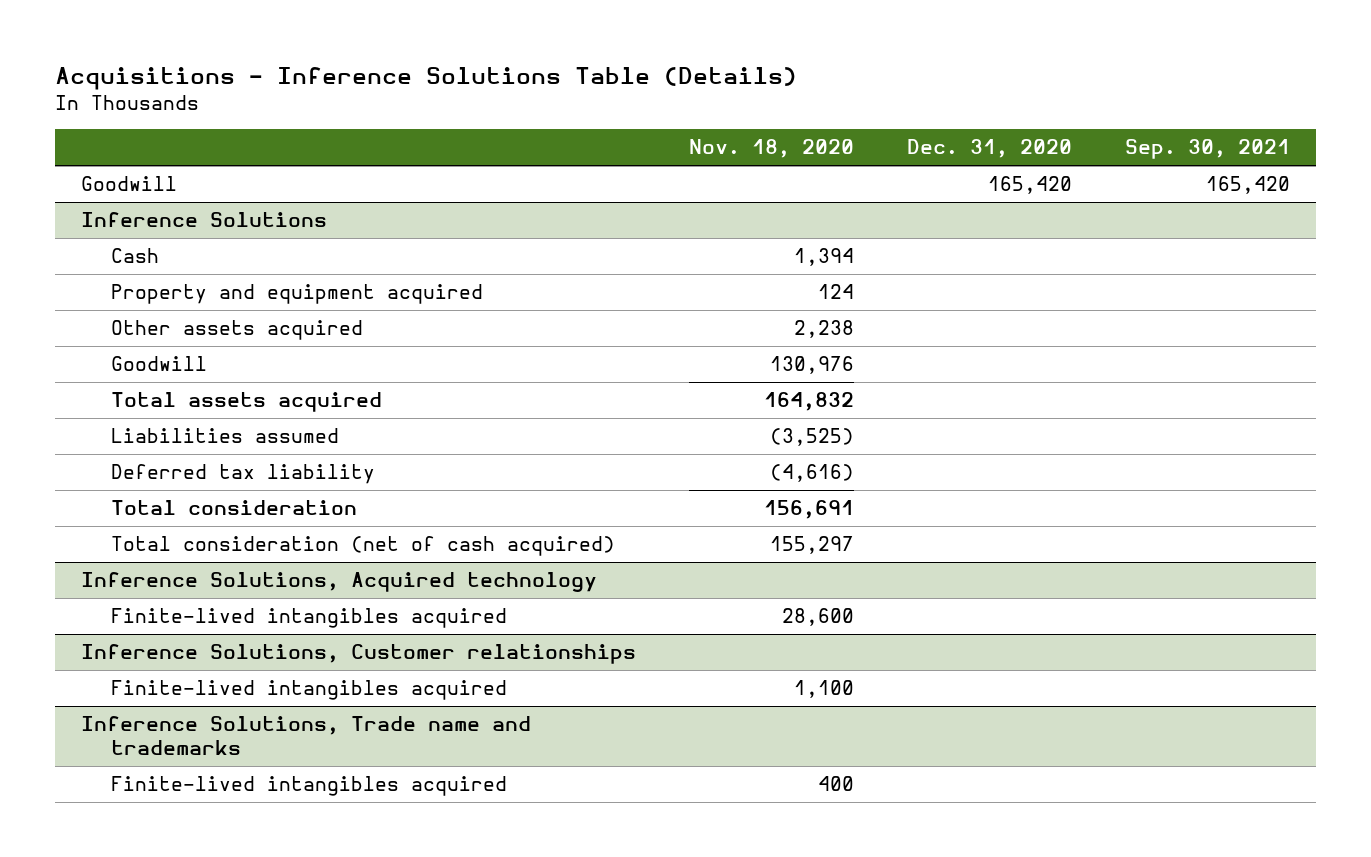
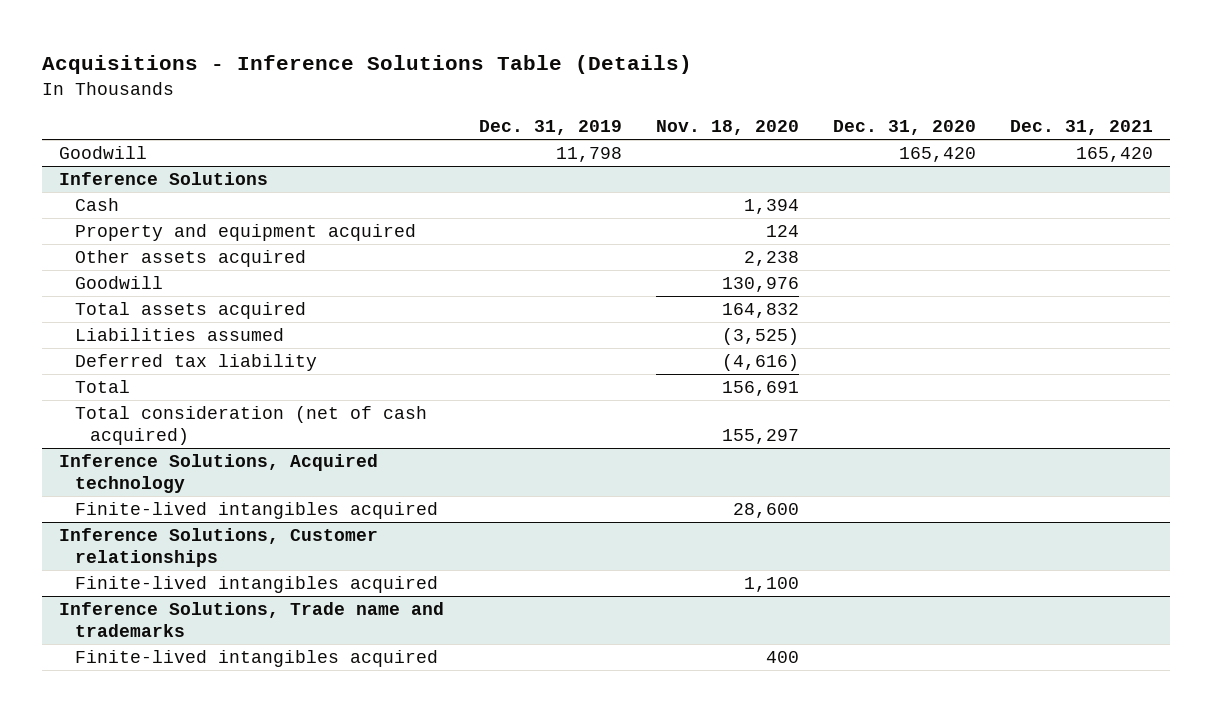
- | Nov. 18, 2020 | Dec. 31, 2020 | Sep. 30, 2021
+ | Dec. 31, 2019 | Nov. 18, 2020 | Dec. 31, 2020 | Dec. 31, 2021
@ Inference Solutions
- Total consideration | 156,691 | |
+ Total | | 156,691 | |

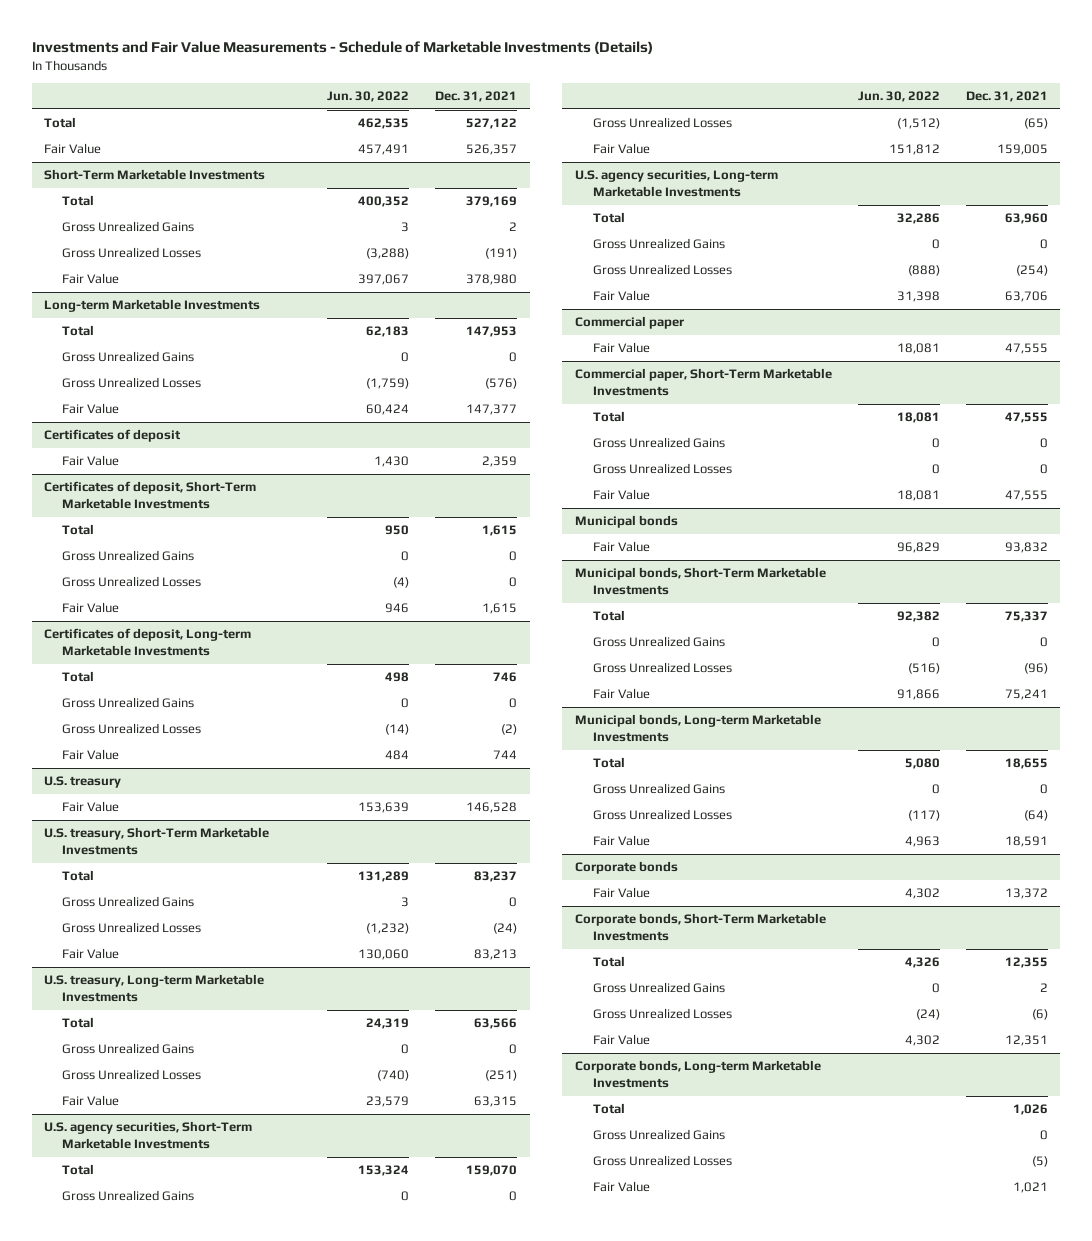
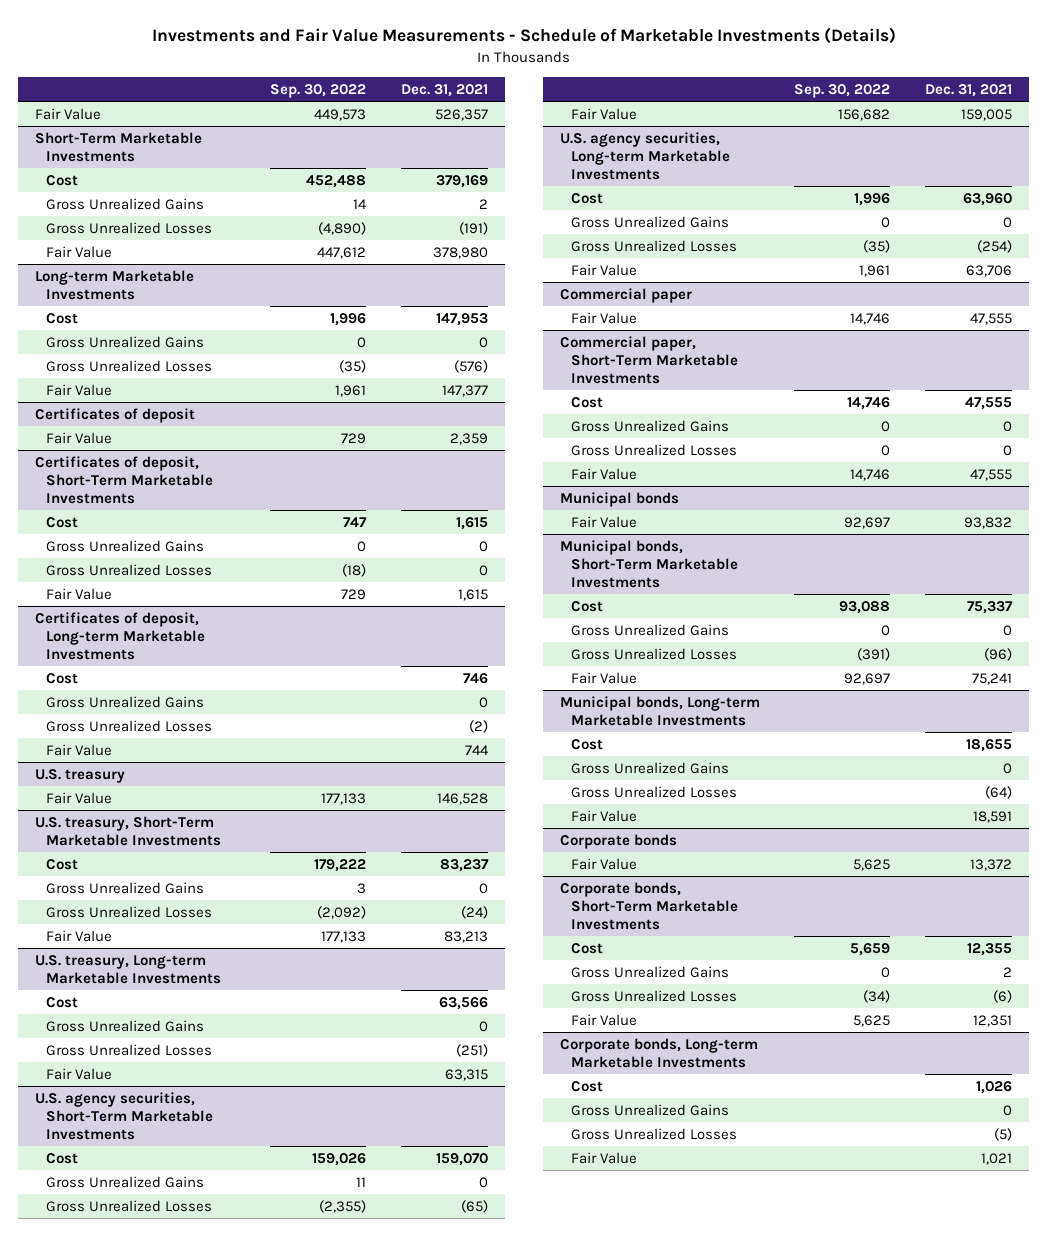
- | Jun. 30, 2022 | Dec. 31, 2021
+ | Sep. 30, 2022 | Dec. 31, 2021
- Total | 462,535 | 527,122
@ Short-Term Marketable Investments
- Total | 400,352 | 379,169
+ Cost | 452,488 | 379,169
@ Long-term Marketable Investments
- Total | 62,183 | 147,953
+ Cost | 1,996 | 147,953
@ Certificates of deposit, Short-Term Marketable Investments
- Total | 950 | 1,615
+ Cost | 747 | 1,615
@ Certificates of deposit, Long-term Marketable Investments
- Total | 498 | 746
+ Cost | | 746
@ U.S. treasury, Short-Term Marketable Investments
- Total | 131,289 | 83,237
+ Cost | 179,222 | 83,237
@ U.S. treasury, Long-term Marketable Investments
- Total | 24,319 | 63,566
+ Cost | | 63,566
@ U.S. agency securities, Short-Term Marketable Investments
- Total | 153,324 | 159,070
+ Cost | 159,026 | 159,070
@ U.S. agency securities, Long-term Marketable Investments
- Total | 32,286 | 63,960
+ Cost | 1,996 | 63,960
@ Commercial paper, Short-Term Marketable Investments
- Total | 18,081 | 47,555
+ Cost | 14,746 | 47,555
@ Municipal bonds, Short-Term Marketable Investments
- Total | 92,382 | 75,337
+ Cost | 93,088 | 75,337
@ Municipal bonds, Long-term Marketable Investments
- Total | 5,080 | 18,655
+ Cost | | 18,655
@ Corporate bonds, Short-Term Marketable Investments
- Total | 4,326 | 12,355
+ Cost | 5,659 | 12,355
@ Corporate bonds, Long-term Marketable Investments
- Total | | 1,026
+ Cost | | 1,026

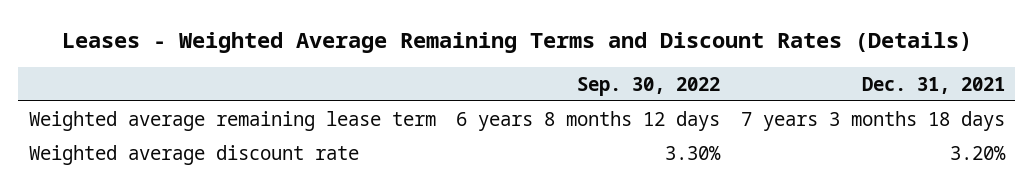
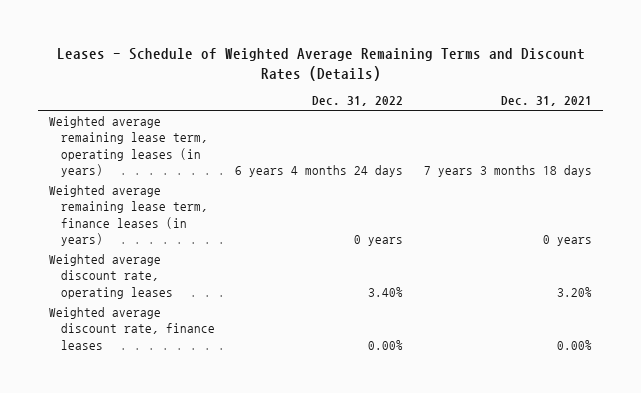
- Leases - Weighted Average Remaining Terms and Discount Rates (Details)
+ Leases - Schedule of Weighted Average Remaining Terms and Discount Rates (Details)
- | Sep. 30, 2022 | Dec. 31, 2021
+ | Dec. 31, 2022 | Dec. 31, 2021
- Weighted average remaining lease term | 6 years 8 months 12 days | 7 years 3 months 18 days
- Weighted average discount rate | 3.30% | 3.20%
+ Weighted average remaining lease term, operating leases (in years) | 6 years 4 months 24 days | 7 years 3 months 18 days
+ Weighted average remaining lease term, finance leases (in years) | 0 years | 0 years
+ Weighted average discount rate, operating leases | 3.40% | 3.20%
+ Weighted average discount rate, finance leases | 0.00% | 0.00%

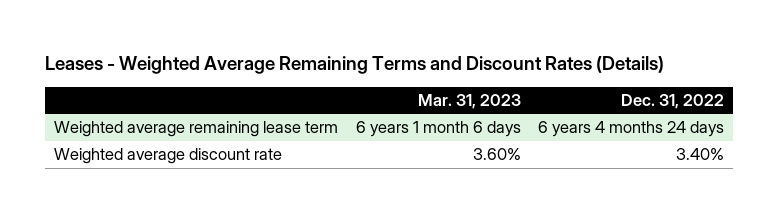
- Leases - Schedule of Weighted Average Remaining Terms and Discount Rates (Details)
+ Leases - Weighted Average Remaining Terms and Discount Rates (Details)
- | Dec. 31, 2022 | Dec. 31, 2021
+ | Mar. 31, 2023 | Dec. 31, 2022
- Weighted average remaining lease term, operating leases (in years) | 6 years 4 months 24 days | 7 years 3 months 18 days
- Weighted average remaining lease term, finance leases (in years) | 0 years | 0 years
- Weighted average discount rate, operating leases | 3.40% | 3.20%
- Weighted average discount rate, finance leases | 0.00% | 0.00%
+ Weighted average remaining lease term | 6 years 1 month 6 days | 6 years 4 months 24 days
+ Weighted average discount rate | 3.60% | 3.40%

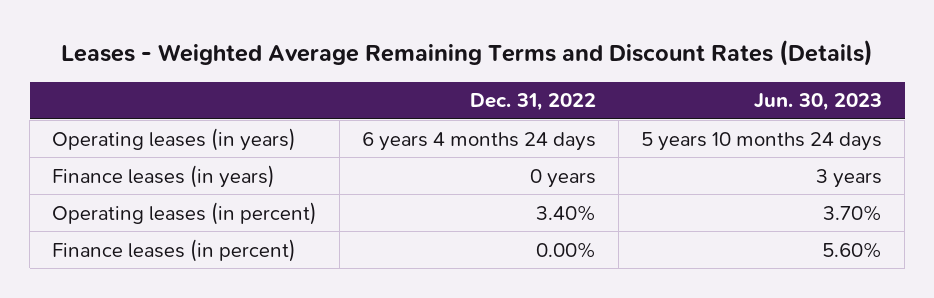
- | Mar. 31, 2023 | Dec. 31, 2022
+ | Dec. 31, 2022 | Jun. 30, 2023
- Weighted average remaining lease term | 6 years 1 month 6 days | 6 years 4 months 24 days
- Weighted average discount rate | 3.60% | 3.40%
+ Operating leases (in years) | 6 years 4 months 24 days | 5 years 10 months 24 days
+ Finance leases (in years) | 0 years | 3 years
+ Operating leases (in percent) | 3.40% | 3.70%
+ Finance leases (in percent) | 0.00% | 5.60%

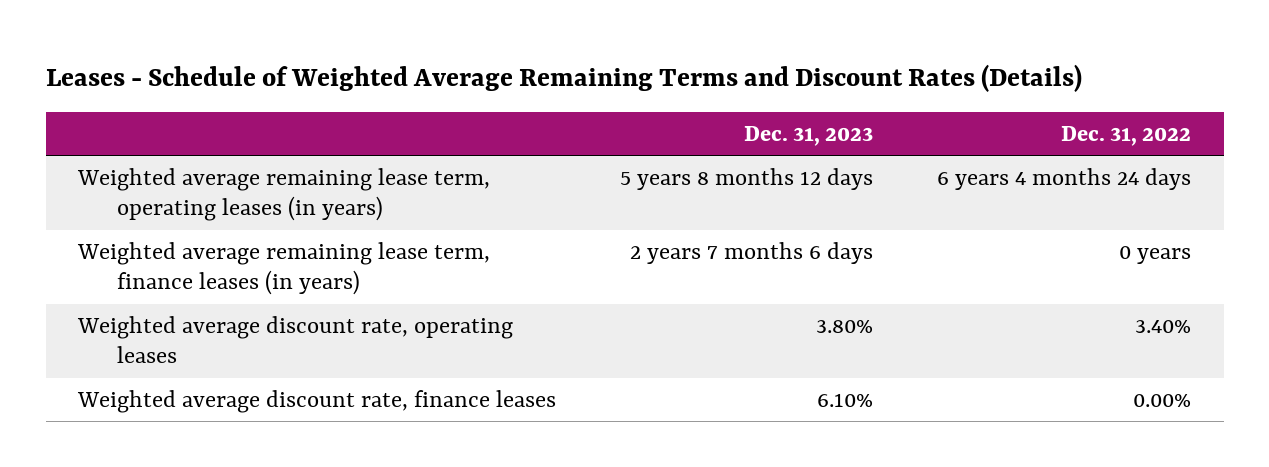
- Leases - Weighted Average Remaining Terms and Discount Rates (Details)
+ Leases - Schedule of Weighted Average Remaining Terms and Discount Rates (Details)
- | Dec. 31, 2022 | Jun. 30, 2023
+ | Dec. 31, 2023 | Dec. 31, 2022
- Operating leases (in years) | 6 years 4 months 24 days | 5 years 10 months 24 days
- Finance leases (in years) | 0 years | 3 years
- Operating leases (in percent) | 3.40% | 3.70%
- Finance leases (in percent) | 0.00% | 5.60%
+ Weighted average remaining lease term, operating leases (in years) | 5 years 8 months 12 days | 6 years 4 months 24 days
+ Weighted average remaining lease term, finance leases (in years) | 2 years 7 months 6 days | 0 years
+ Weighted average discount rate, operating leases | 3.80% | 3.40%
+ Weighted average discount rate, finance leases | 6.10% | 0.00%

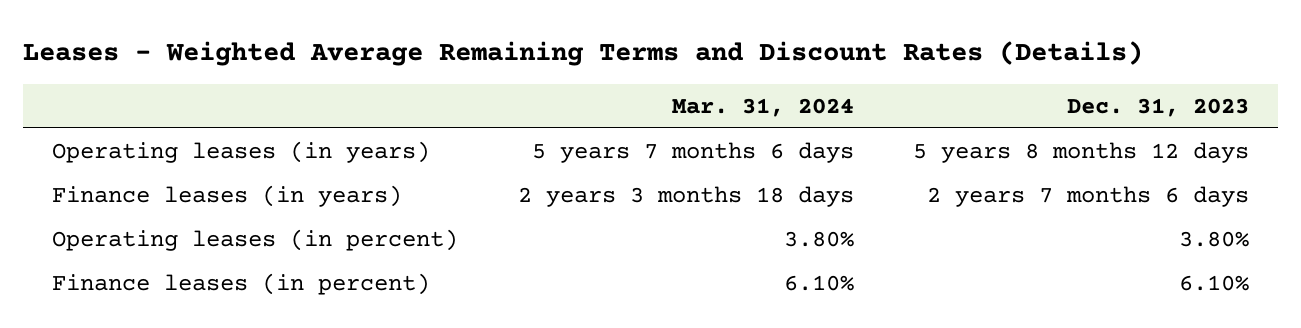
- Leases - Schedule of Weighted Average Remaining Terms and Discount Rates (Details)
+ Leases - Weighted Average Remaining Terms and Discount Rates (Details)
- | Dec. 31, 2023 | Dec. 31, 2022
+ | Mar. 31, 2024 | Dec. 31, 2023
- Weighted average remaining lease term, operating leases (in years) | 5 years 8 months 12 days | 6 years 4 months 24 days
- Weighted average remaining lease term, finance leases (in years) | 2 years 7 months 6 days | 0 years
- Weighted average discount rate, operating leases | 3.80% | 3.40%
- Weighted average discount rate, finance leases | 6.10% | 0.00%
+ Operating leases (in years) | 5 years 7 months 6 days | 5 years 8 months 12 days
+ Finance leases (in years) | 2 years 3 months 18 days | 2 years 7 months 6 days
+ Operating leases (in percent) | 3.80% | 3.80%
+ Finance leases (in percent) | 6.10% | 6.10%

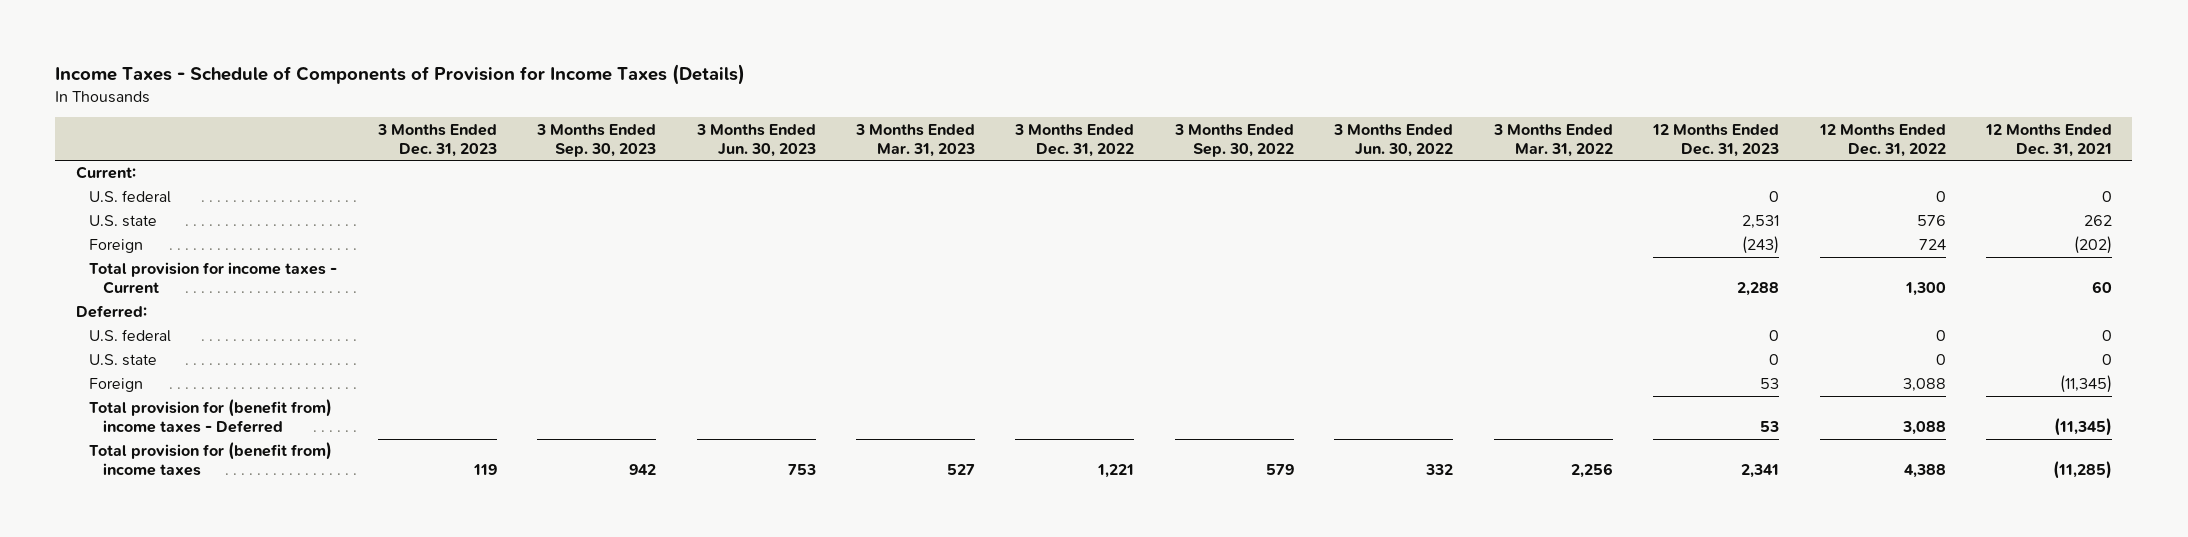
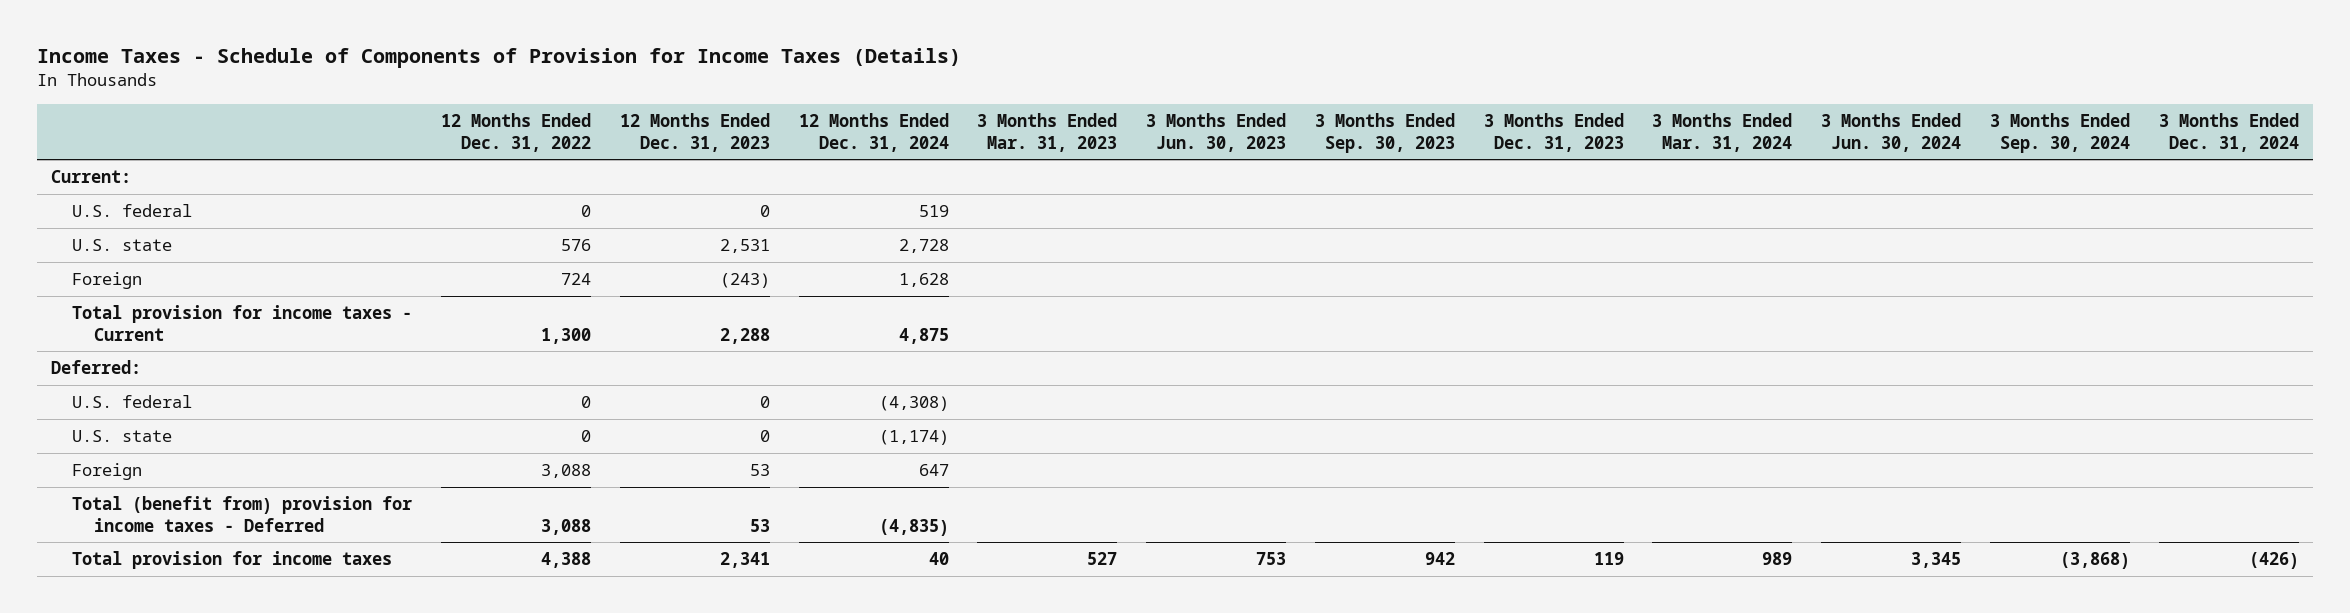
- | 3 Months Ended Dec. 31, 2023 | 3 Months Ended Sep. 30, 2023 | 3 Months Ended Jun. 30, 2023 | 3 Months Ended Mar. 31, 2023 | 3 Months Ended Dec. 31, 2022 | 3 Months Ended Sep. 30, 2022 | 3 Months Ended Jun. 30, 2022 | 3 Months Ended Mar. 31, 2022 | 12 Months Ended Dec. 31, 2023 | 12 Months Ended Dec. 31, 2022 | 12 Months Ended Dec. 31, 2021
+ | 12 Months Ended Dec. 31, 2022 | 12 Months Ended Dec. 31, 2023 | 12 Months Ended Dec. 31, 2024 | 3 Months Ended Mar. 31, 2023 | 3 Months Ended Jun. 30, 2023 | 3 Months Ended Sep. 30, 2023 | 3 Months Ended Dec. 31, 2023 | 3 Months Ended Mar. 31, 2024 | 3 Months Ended Jun. 30, 2024 | 3 Months Ended Sep. 30, 2024 | 3 Months Ended Dec. 31, 2024
- Total provision for (benefit from) income taxes - Deferred | | | | | | | | | 53 | 3,088 | (11,345)
- Total provision for (benefit from) income taxes | 119 | 942 | 753 | 527 | 1,221 | 579 | 332 | 2,256 | 2,341 | 4,388 | (11,285)
+ Total (benefit from) provision for income taxes - Deferred | 3,088 | 53 | (4,835) | | | | | | | |
+ Total provision for income taxes | 4,388 | 2,341 | 40 | 527 | 753 | 942 | 119 | 989 | 3,345 | (3,868) | (426)

